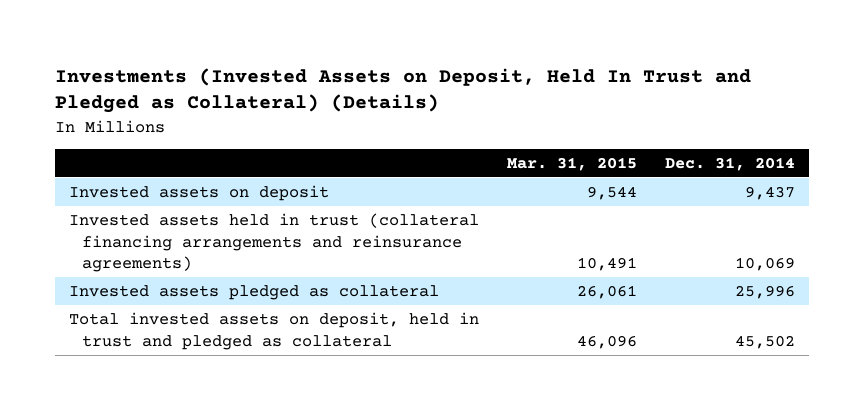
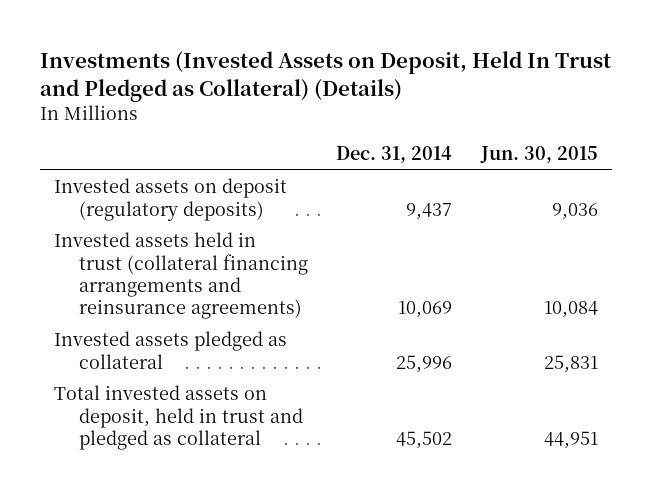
- | Mar. 31, 2015 | Dec. 31, 2014
+ | Dec. 31, 2014 | Jun. 30, 2015
- Invested assets on deposit | 9,544 | 9,437
+ Invested assets on deposit (regulatory deposits) | 9,437 | 9,036

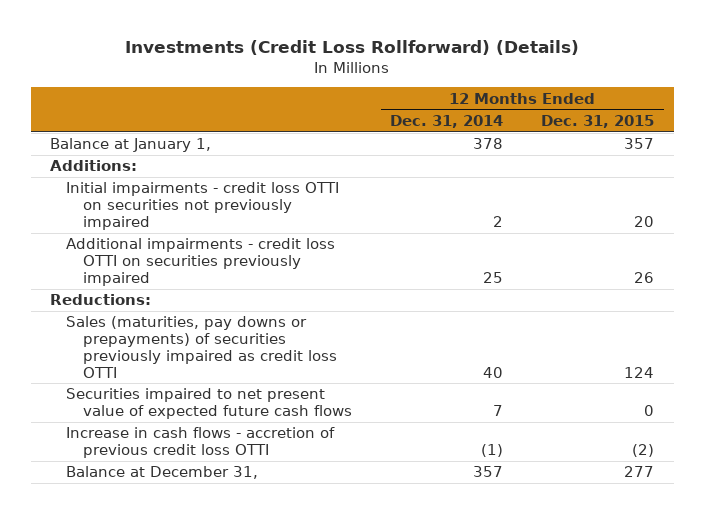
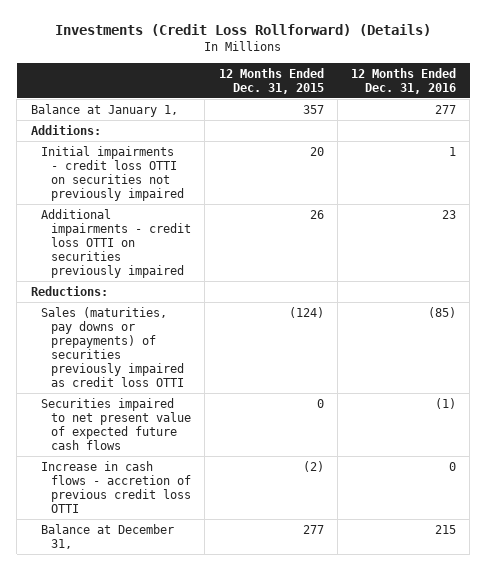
- | 12 Months Ended Dec. 31, 2014 | 12 Months Ended Dec. 31, 2015
+ | 12 Months Ended Dec. 31, 2015 | 12 Months Ended Dec. 31, 2016
- Sales (maturities, pay downs or prepayments) of securities previously impaired as credit loss OTTI | 40 | 124
+ Sales (maturities, pay downs or prepayments) of securities previously impaired as credit loss OTTI | (124) | (85)

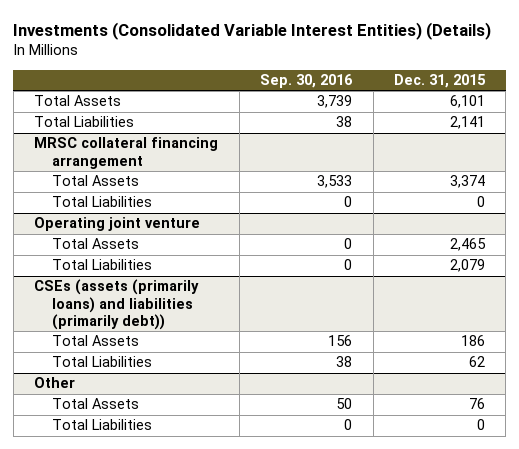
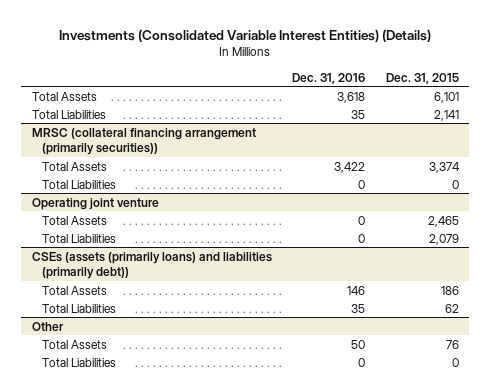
- | Sep. 30, 2016 | Dec. 31, 2015
+ | Dec. 31, 2016 | Dec. 31, 2015
- MRSC collateral financing arrangement
+ MRSC (collateral financing arrangement (primarily securities))

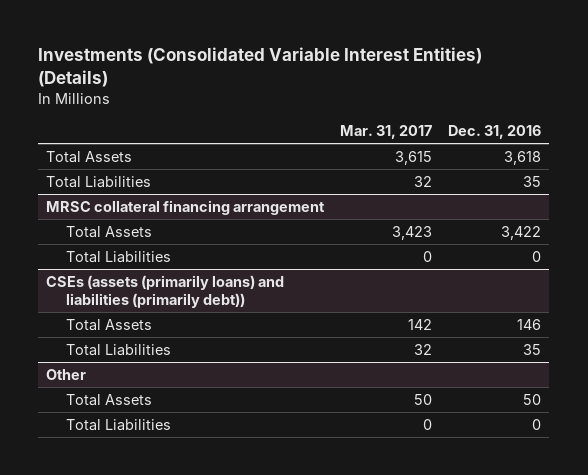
- | Dec. 31, 2016 | Dec. 31, 2015
+ | Mar. 31, 2017 | Dec. 31, 2016
- MRSC (collateral financing arrangement (primarily securities))
+ MRSC collateral financing arrangement
- Operating joint venture
- Total Assets | 0 | 2,465
- Total Liabilities | 0 | 2,079

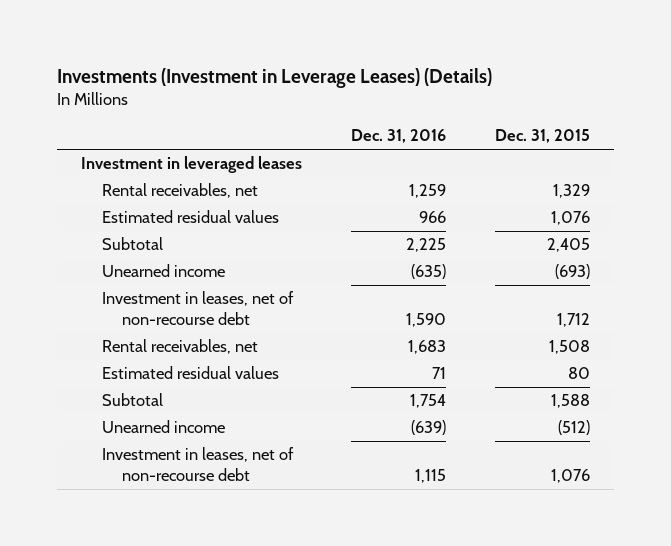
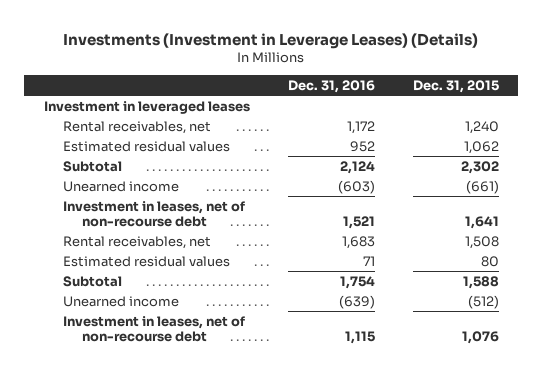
- Rental receivables, net | 1,259 | 1,329
- Estimated residual values | 966 | 1,076
- Subtotal | 2,225 | 2,405
- Unearned income | (635) | (693)
- Investment in leases, net of non-recourse debt | 1,590 | 1,712
+ Rental receivables, net | 1,172 | 1,240
+ Estimated residual values | 952 | 1,062
+ Subtotal | 2,124 | 2,302
+ Unearned income | (603) | (661)
+ Investment in leases, net of non-recourse debt | 1,521 | 1,641

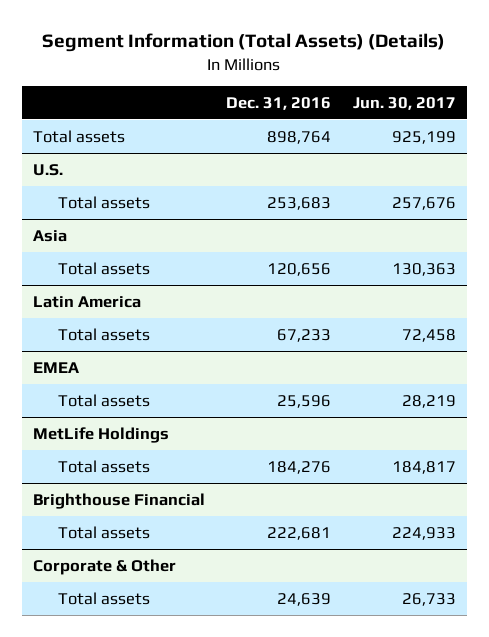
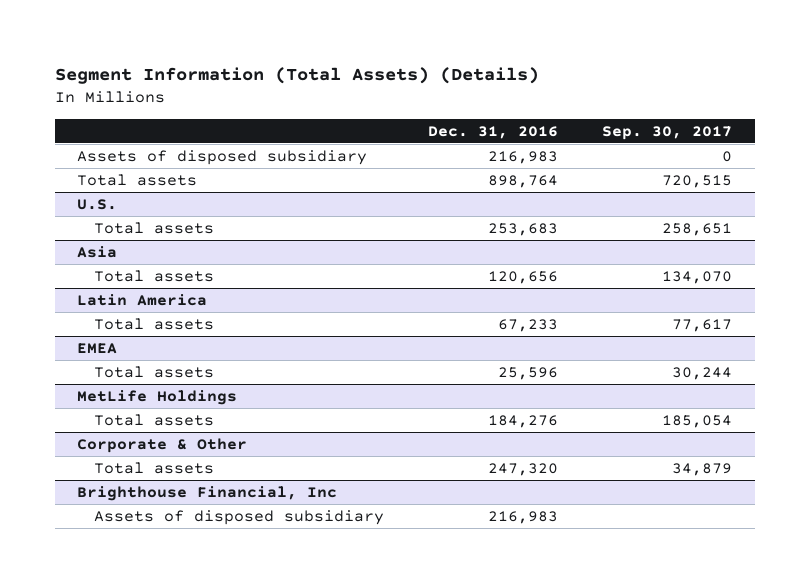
- | Dec. 31, 2016 | Jun. 30, 2017
+ | Dec. 31, 2016 | Sep. 30, 2017
+ Assets of disposed subsidiary | 216,983 | 0
- Brighthouse Financial
- Total assets | 222,681 | 224,933
@ Corporate & Other
- Total assets | 24,639 | 26,733
+ Total assets | 247,320 | 34,879
+ Brighthouse Financial, Inc
+ Assets of disposed subsidiary | 216,983 |

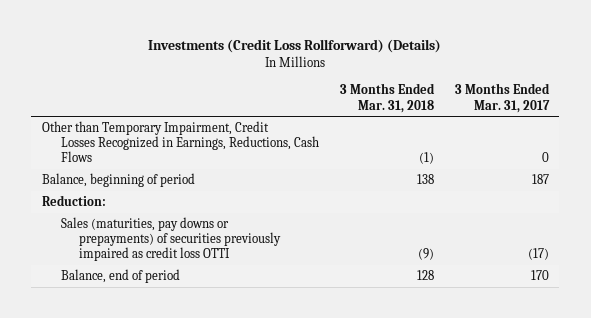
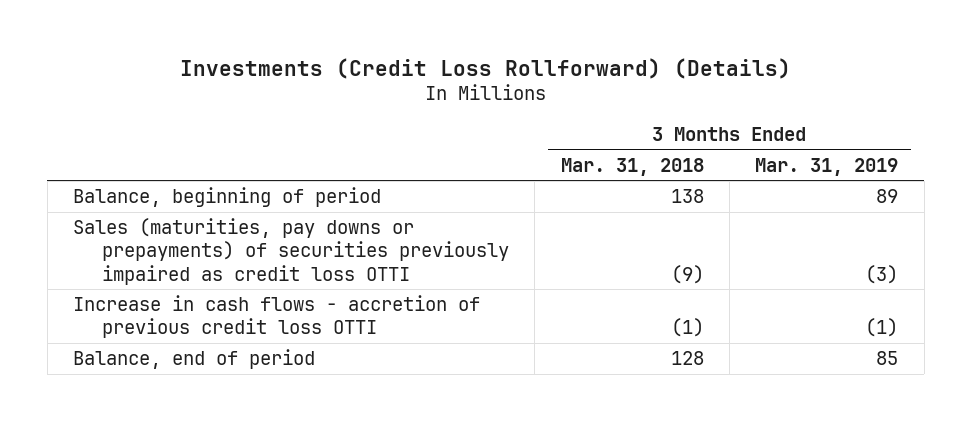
- | 3 Months Ended Mar. 31, 2018 | 3 Months Ended Mar. 31, 2017
+ | 3 Months Ended Mar. 31, 2018 | 3 Months Ended Mar. 31, 2019
- Other than Temporary Impairment, Credit Losses Recognized in Earnings, Reductions, Cash Flows | (1) | 0
- Reduction:
+ Increase in cash flows - accretion of previous credit loss OTTI | (1) | (1)

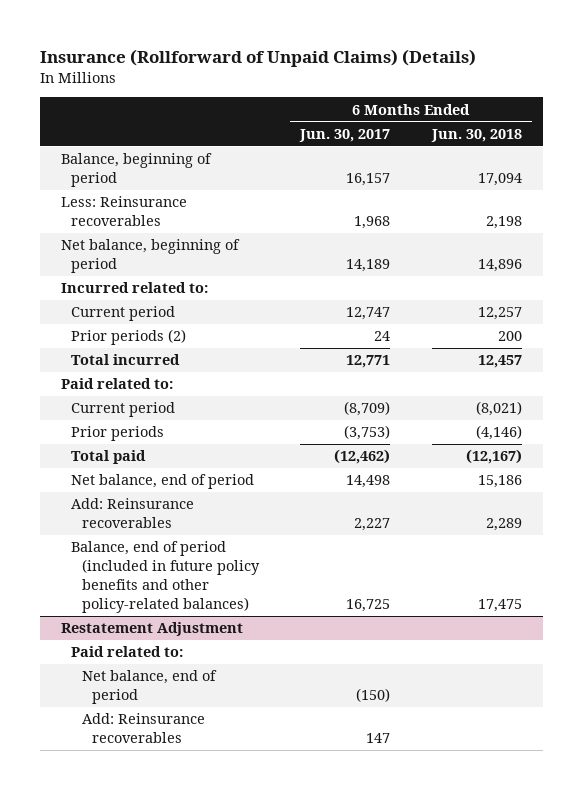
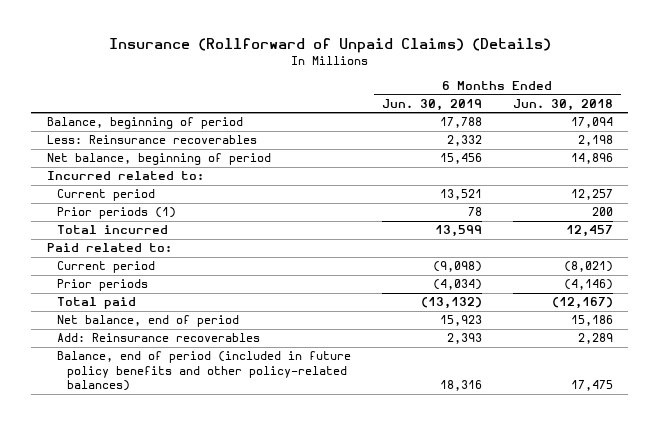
- | 6 Months Ended Jun. 30, 2017 | 6 Months Ended Jun. 30, 2018
+ | 6 Months Ended Jun. 30, 2019 | 6 Months Ended Jun. 30, 2018
- Prior periods (2) | 24 | 200
+ Prior periods (1) | 78 | 200
- Restatement Adjustment
- Paid related to:
- Net balance, end of period | (150) |
- Add: Reinsurance recoverables | 147 |

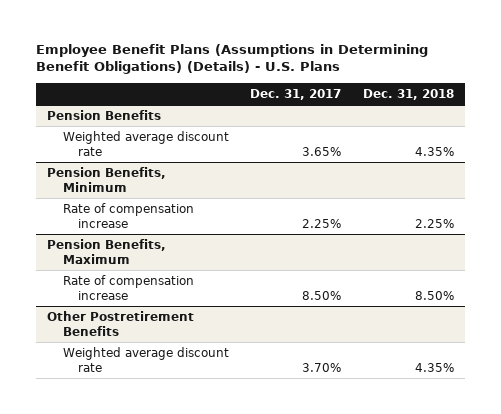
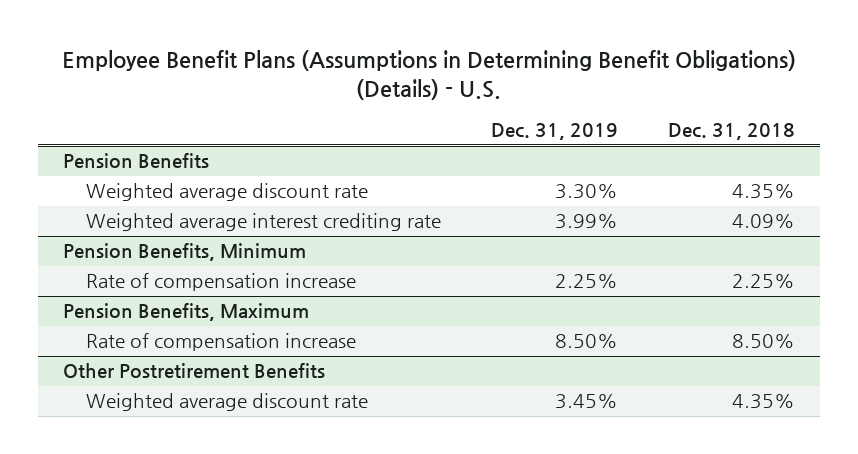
- Employee Benefit Plans (Assumptions in Determining Benefit Obligations) (Details) - U.S. Plans
+ Employee Benefit Plans (Assumptions in Determining Benefit Obligations) (Details) - U.S.
- | Dec. 31, 2017 | Dec. 31, 2018
+ | Dec. 31, 2019 | Dec. 31, 2018
@ Pension Benefits
+ Weighted average interest crediting rate | 3.99% | 4.09%

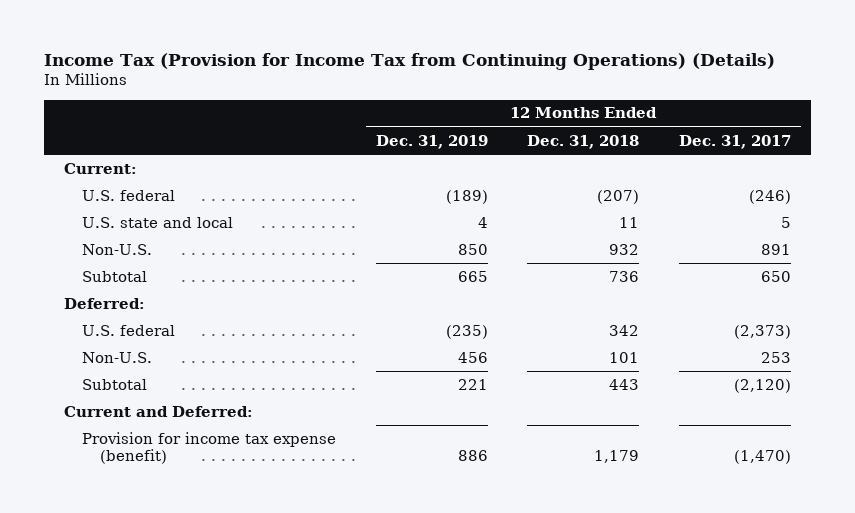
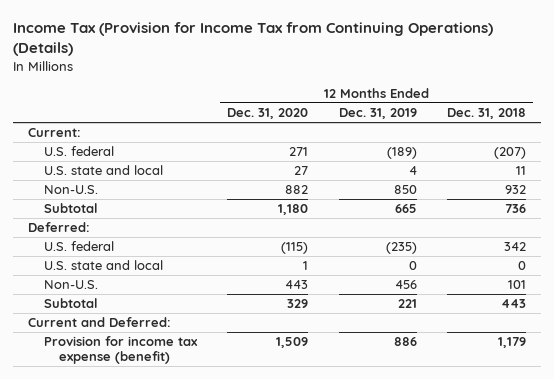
- | 12 Months Ended Dec. 31, 2019 | 12 Months Ended Dec. 31, 2018 | 12 Months Ended Dec. 31, 2017
+ | 12 Months Ended Dec. 31, 2020 | 12 Months Ended Dec. 31, 2019 | 12 Months Ended Dec. 31, 2018
+ U.S. state and local | 1 | 0 | 0

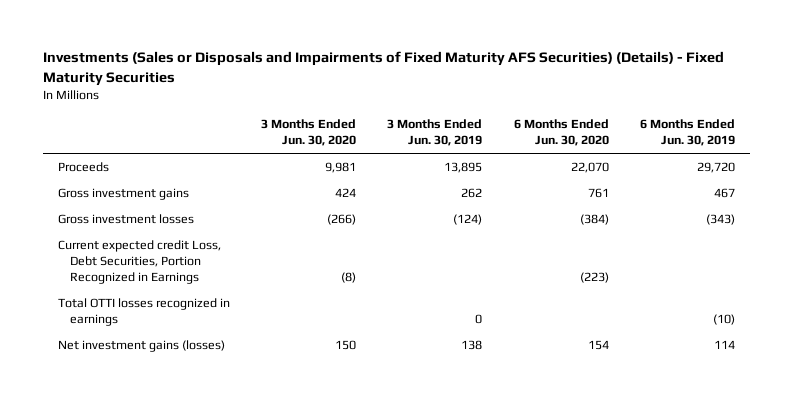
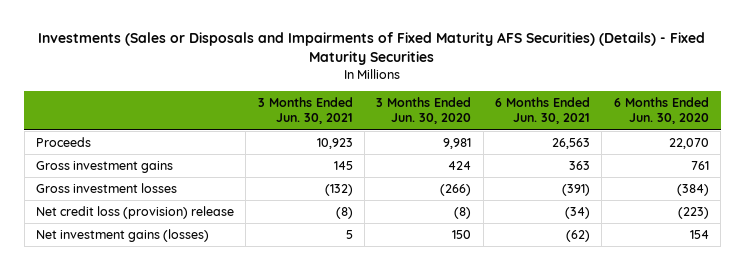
- | 3 Months Ended Jun. 30, 2020 | 3 Months Ended Jun. 30, 2019 | 6 Months Ended Jun. 30, 2020 | 6 Months Ended Jun. 30, 2019
+ | 3 Months Ended Jun. 30, 2021 | 3 Months Ended Jun. 30, 2020 | 6 Months Ended Jun. 30, 2021 | 6 Months Ended Jun. 30, 2020
- Current expected credit Loss, Debt Securities, Portion Recognized in Earnings | (8) | | (223) |
- Total OTTI losses recognized in earnings | | 0 | | (10)
+ Net credit loss (provision) release | (8) | (8) | (34) | (223)

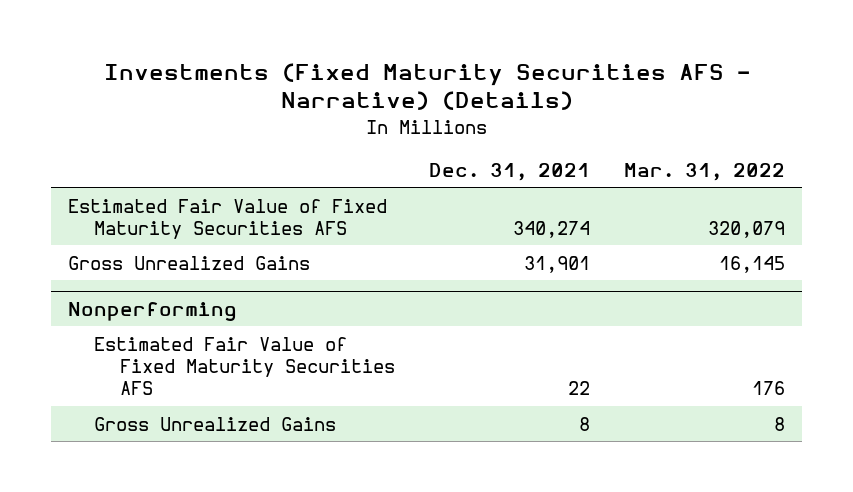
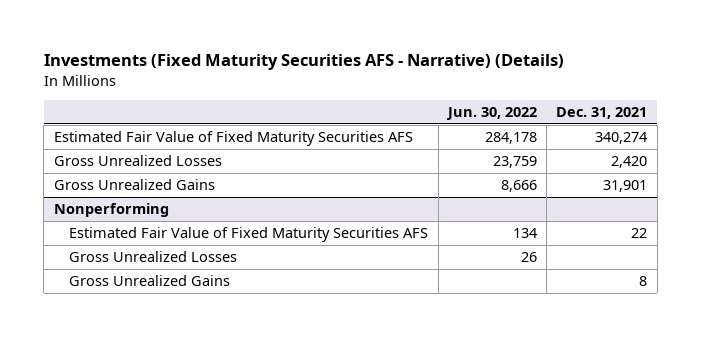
- | Dec. 31, 2021 | Mar. 31, 2022
+ | Jun. 30, 2022 | Dec. 31, 2021
+ Gross Unrealized Losses | 23,759 | 2,420
@ Nonperforming
+ Gross Unrealized Losses | 26 |

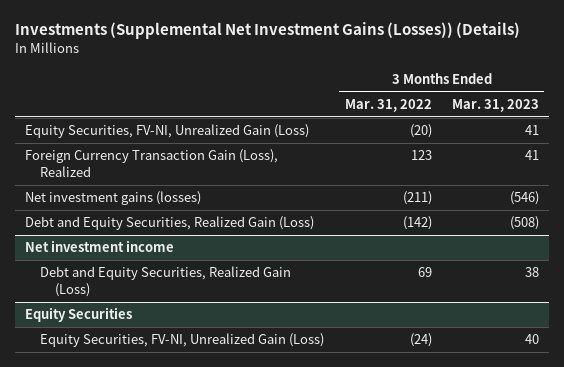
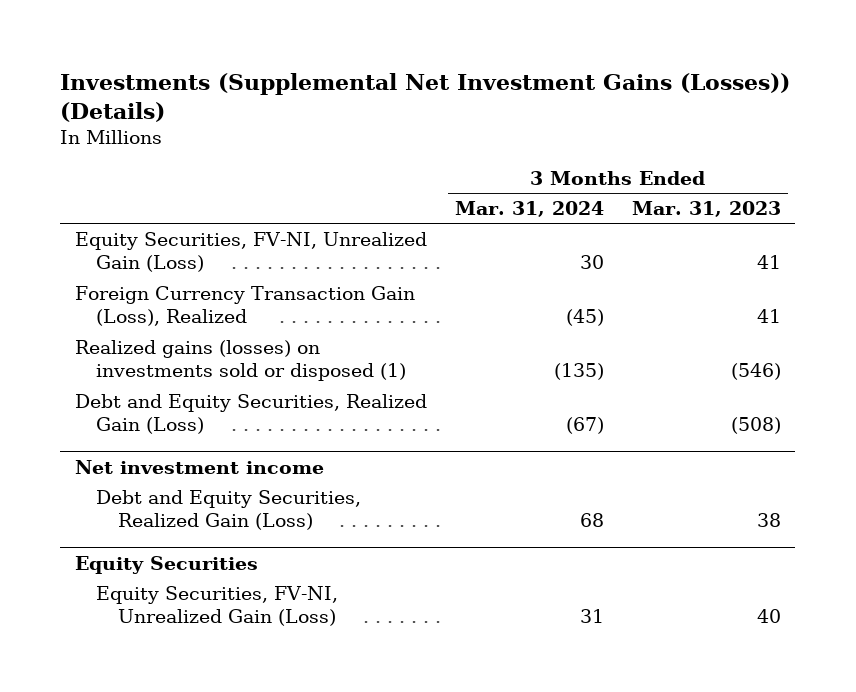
- | 3 Months Ended Mar. 31, 2022 | 3 Months Ended Mar. 31, 2023
+ | 3 Months Ended Mar. 31, 2024 | 3 Months Ended Mar. 31, 2023
- Net investment gains (losses) | (211) | (546)
+ Realized gains (losses) on investments sold or disposed (1) | (135) | (546)

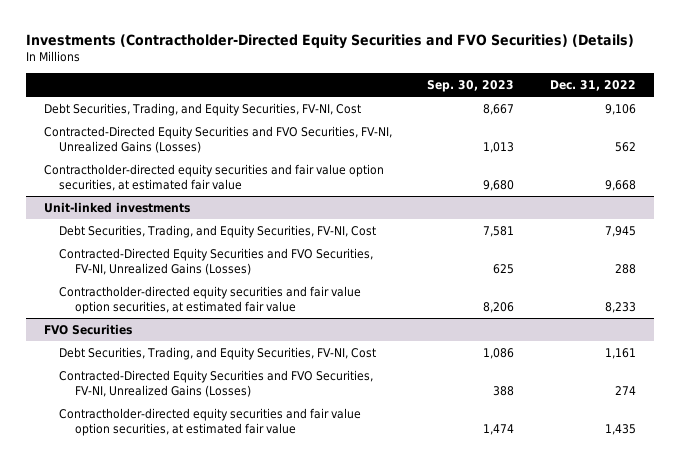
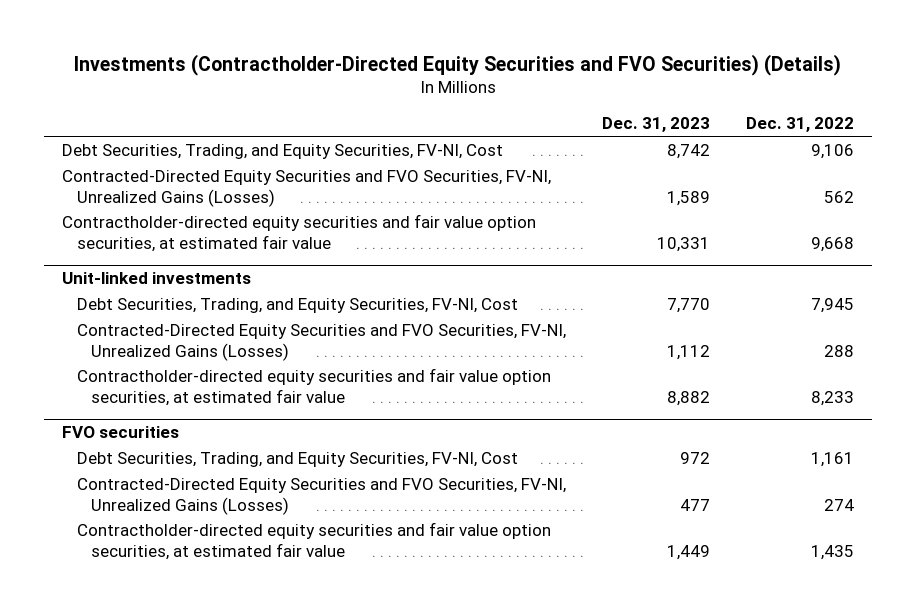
- | Sep. 30, 2023 | Dec. 31, 2022
+ | Dec. 31, 2023 | Dec. 31, 2022
- FVO Securities
+ FVO securities

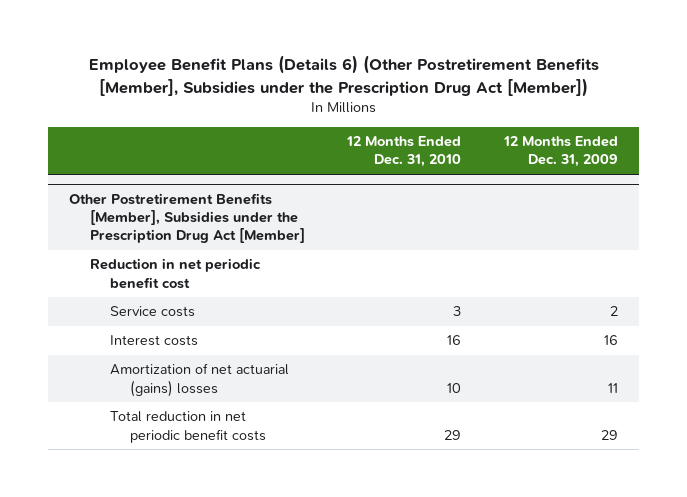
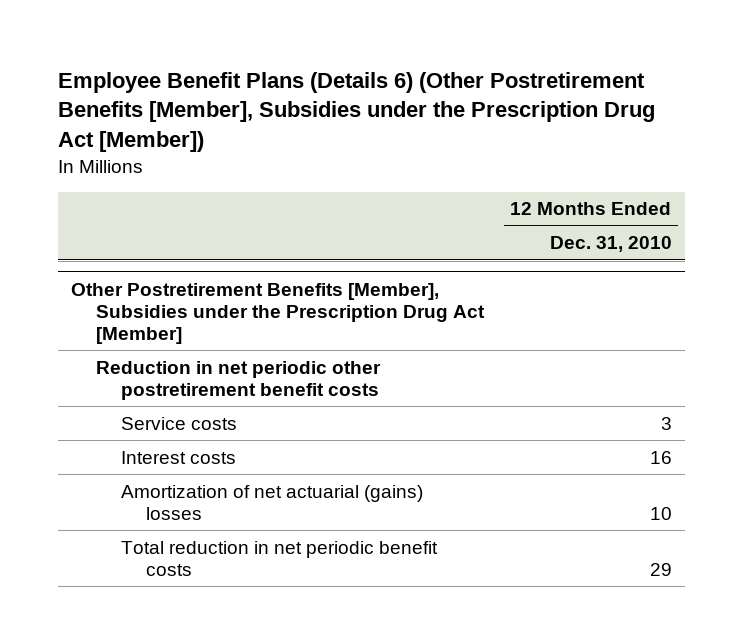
- | 12 Months Ended Dec. 31, 2010 | 12 Months Ended Dec. 31, 2009
+ | 12 Months Ended Dec. 31, 2010
@ Other Postretirement Benefits [Member], Subsidies under the Prescription Drug Act [Member]
- Reduction in net periodic benefit cost
+ Reduction in net periodic other postretirement benefit costs

